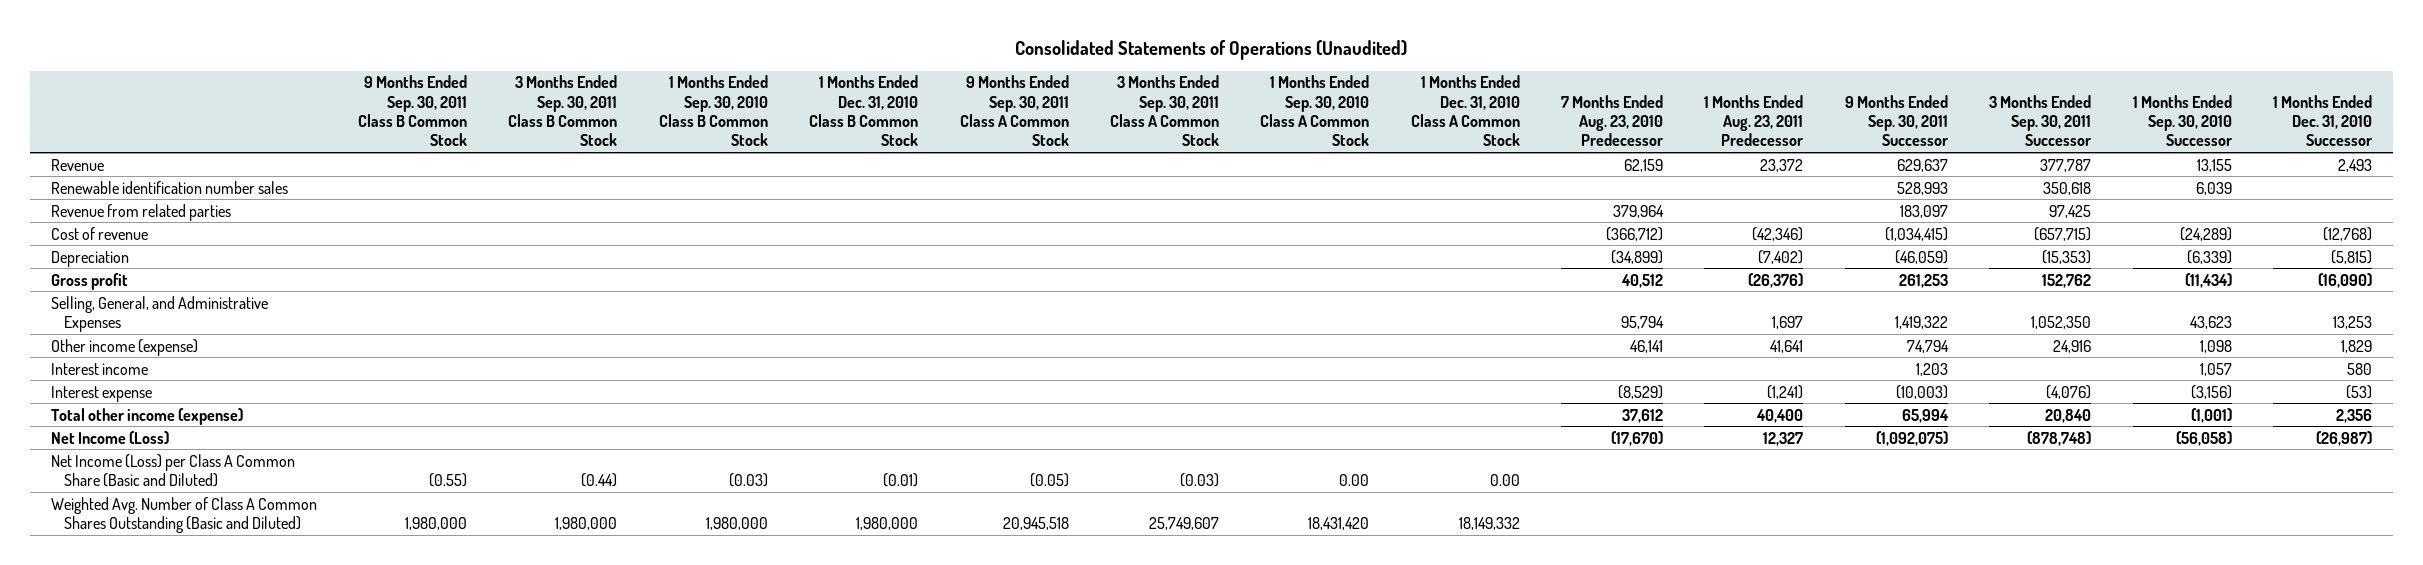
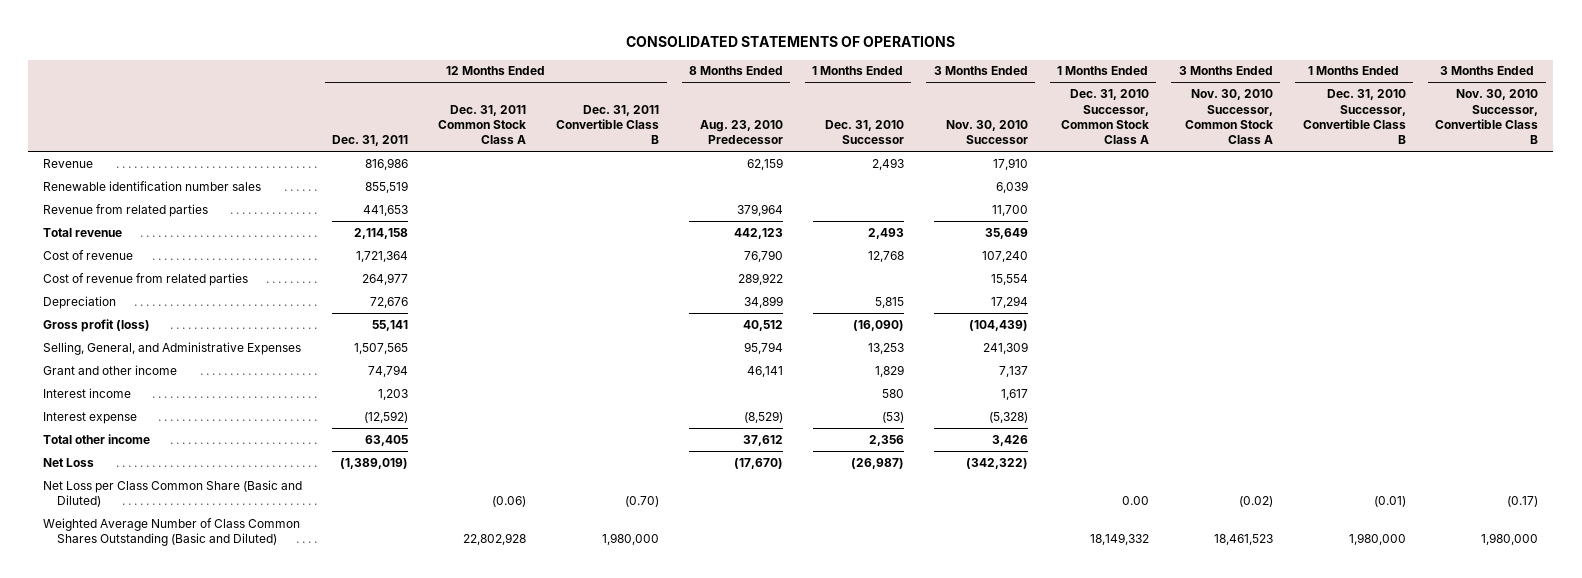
- Consolidated Statements of Operations (Unaudited)
+ CONSOLIDATED STATEMENTS OF OPERATIONS
- | 9 Months Ended Sep. 30, 2011 Class B Common Stock | 3 Months Ended Sep. 30, 2011 Class B Common Stock | 1 Months Ended Sep. 30, 2010 Class B Common Stock | 1 Months Ended Dec. 31, 2010 Class B Common Stock | 9 Months Ended Sep. 30, 2011 Class A Common Stock | 3 Months Ended Sep. 30, 2011 Class A Common Stock | 1 Months Ended Sep. 30, 2010 Class A Common Stock | 1 Months Ended Dec. 31, 2010 Class A Common Stock | 7 Months Ended Aug. 23, 2010 Predecessor | 1 Months Ended Aug. 23, 2011 Predecessor | 9 Months Ended Sep. 30, 2011 Successor | 3 Months Ended Sep. 30, 2011 Successor | 1 Months Ended Sep. 30, 2010 Successor | 1 Months Ended Dec. 31, 2010 Successor
+ | 12 Months Ended Dec. 31, 2011 | 12 Months Ended Dec. 31, 2011 Common Stock Class A | 12 Months Ended Dec. 31, 2011 Convertible Class B | 8 Months Ended Aug. 23, 2010 Predecessor | 1 Months Ended Dec. 31, 2010 Successor | 3 Months Ended Nov. 30, 2010 Successor | 1 Months Ended Dec. 31, 2010 Successor, Common Stock Class A | 3 Months Ended Nov. 30, 2010 Successor, Common Stock Class A | 1 Months Ended Dec. 31, 2010 Successor, Convertible Class B | 3 Months Ended Nov. 30, 2010 Successor, Convertible Class B
- Cost of revenue | | | | | | | | | (366,712) | (42,346) | (1,034,415) | (657,715) | (24,289) | (12,768)
- Depreciation | | | | | | | | | (34,899) | (7,402) | (46,059) | (15,353) | (6,339) | (5,815)
- Gross profit | | | | | | | | | 40,512 | (26,376) | 261,253 | 152,762 | (11,434) | (16,090)
+ Total revenue | 2,114,158 | | | 442,123 | 2,493 | 35,649 | | | |
+ Cost of revenue | 1,721,364 | | | 76,790 | 12,768 | 107,240 | | | |
+ Cost of revenue from related parties | 264,977 | | | 289,922 | | 15,554 | | | |
+ Depreciation | 72,676 | | | 34,899 | 5,815 | 17,294 | | | |
+ Gross profit (loss) | 55,141 | | | 40,512 | (16,090) | (104,439) | | | |
- Other income (expense) | | | | | | | | | 46,141 | 41,641 | 74,794 | 24,916 | 1,098 | 1,829
+ Grant and other income | 74,794 | | | 46,141 | 1,829 | 7,137 | | | |
- Total other income (expense) | | | | | | | | | 37,612 | 40,400 | 65,994 | 20,840 | (1,001) | 2,356
- Net Income (Loss) | | | | | | | | | (17,670) | 12,327 | (1,092,075) | (878,748) | (56,058) | (26,987)
- Net Income (Loss) per Class A Common Share (Basic and Diluted) | (0.55) | (0.44) | (0.03) | (0.01) | (0.05) | (0.03) | 0.00 | 0.00 | | | | | |
- Weighted Avg. Number of Class A Common Shares Outstanding (Basic and Diluted) | 1,980,000 | 1,980,000 | 1,980,000 | 1,980,000 | 20,945,518 | 25,749,607 | 18,431,420 | 18,149,332 | | | | | |
+ Total other income | 63,405 | | | 37,612 | 2,356 | 3,426 | | | |
+ Net Loss | (1,389,019) | | | (17,670) | (26,987) | (342,322) | | | |
+ Net Loss per Class Common Share (Basic and Diluted) | | (0.06) | (0.70) | | | | 0.00 | (0.02) | (0.01) | (0.17)
+ Weighted Average Number of Class Common Shares Outstanding (Basic and Diluted) | | 22,802,928 | 1,980,000 | | | | 18,149,332 | 18,461,523 | 1,980,000 | 1,980,000

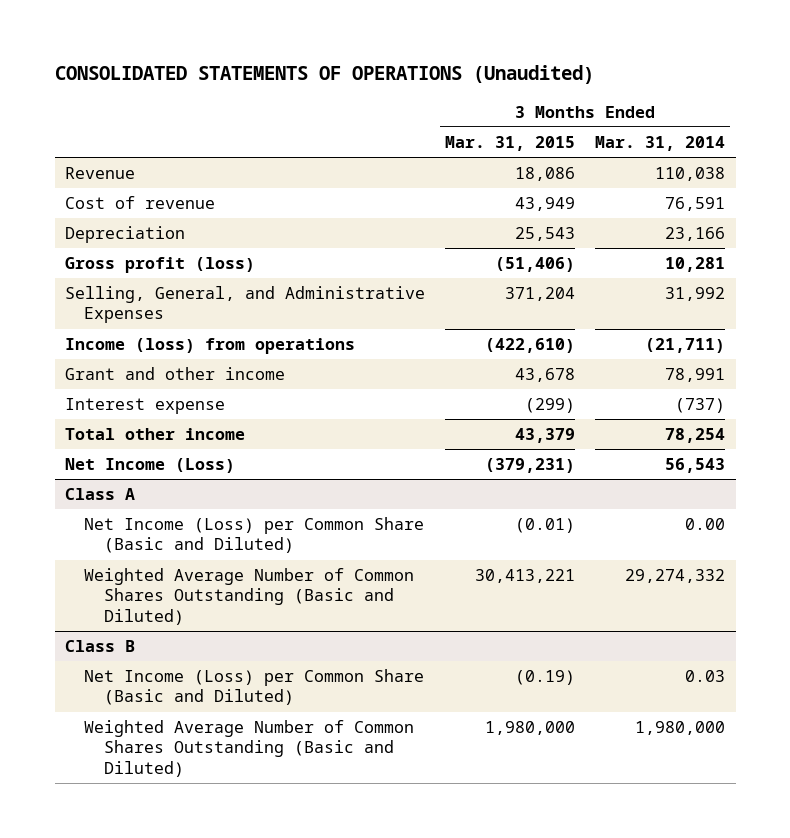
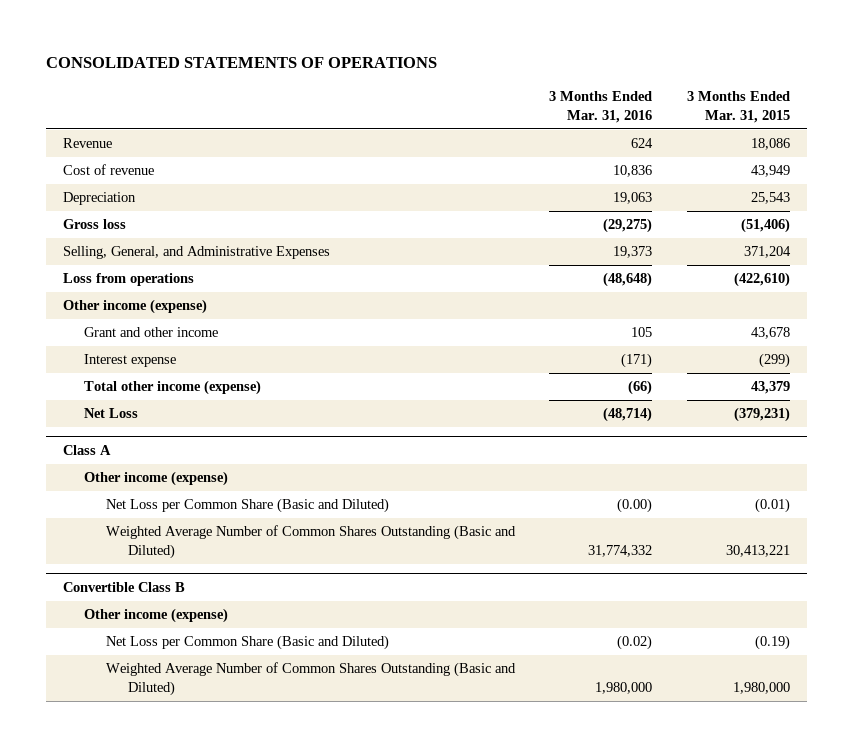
- CONSOLIDATED STATEMENTS OF OPERATIONS (Unaudited)
+ CONSOLIDATED STATEMENTS OF OPERATIONS
- | 3 Months Ended Mar. 31, 2015 | 3 Months Ended Mar. 31, 2014
+ | 3 Months Ended Mar. 31, 2016 | 3 Months Ended Mar. 31, 2015
- Gross profit (loss) | (51,406) | 10,281
+ Gross loss | (29,275) | (51,406)
- Income (loss) from operations | (422,610) | (21,711)
+ Loss from operations | (48,648) | (422,610)
+ Other income (expense)
- Total other income | 43,379 | 78,254
- Net Income (Loss) | (379,231) | 56,543
+ Total other income (expense) | (66) | 43,379
+ Net Loss | (48,714) | (379,231)
@ Class A
- Net Income (Loss) per Common Share (Basic and Diluted) | (0.01) | 0.00
+ Other income (expense)
+ Net Loss per Common Share (Basic and Diluted) | (0.00) | (0.01)
- Class B
- Net Income (Loss) per Common Share (Basic and Diluted) | (0.19) | 0.03
+ Convertible Class B
+ Other income (expense)
+ Net Loss per Common Share (Basic and Diluted) | (0.02) | (0.19)

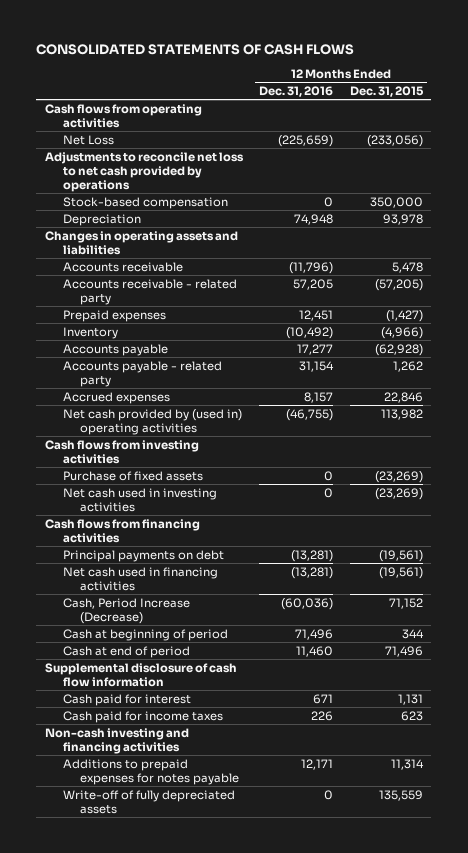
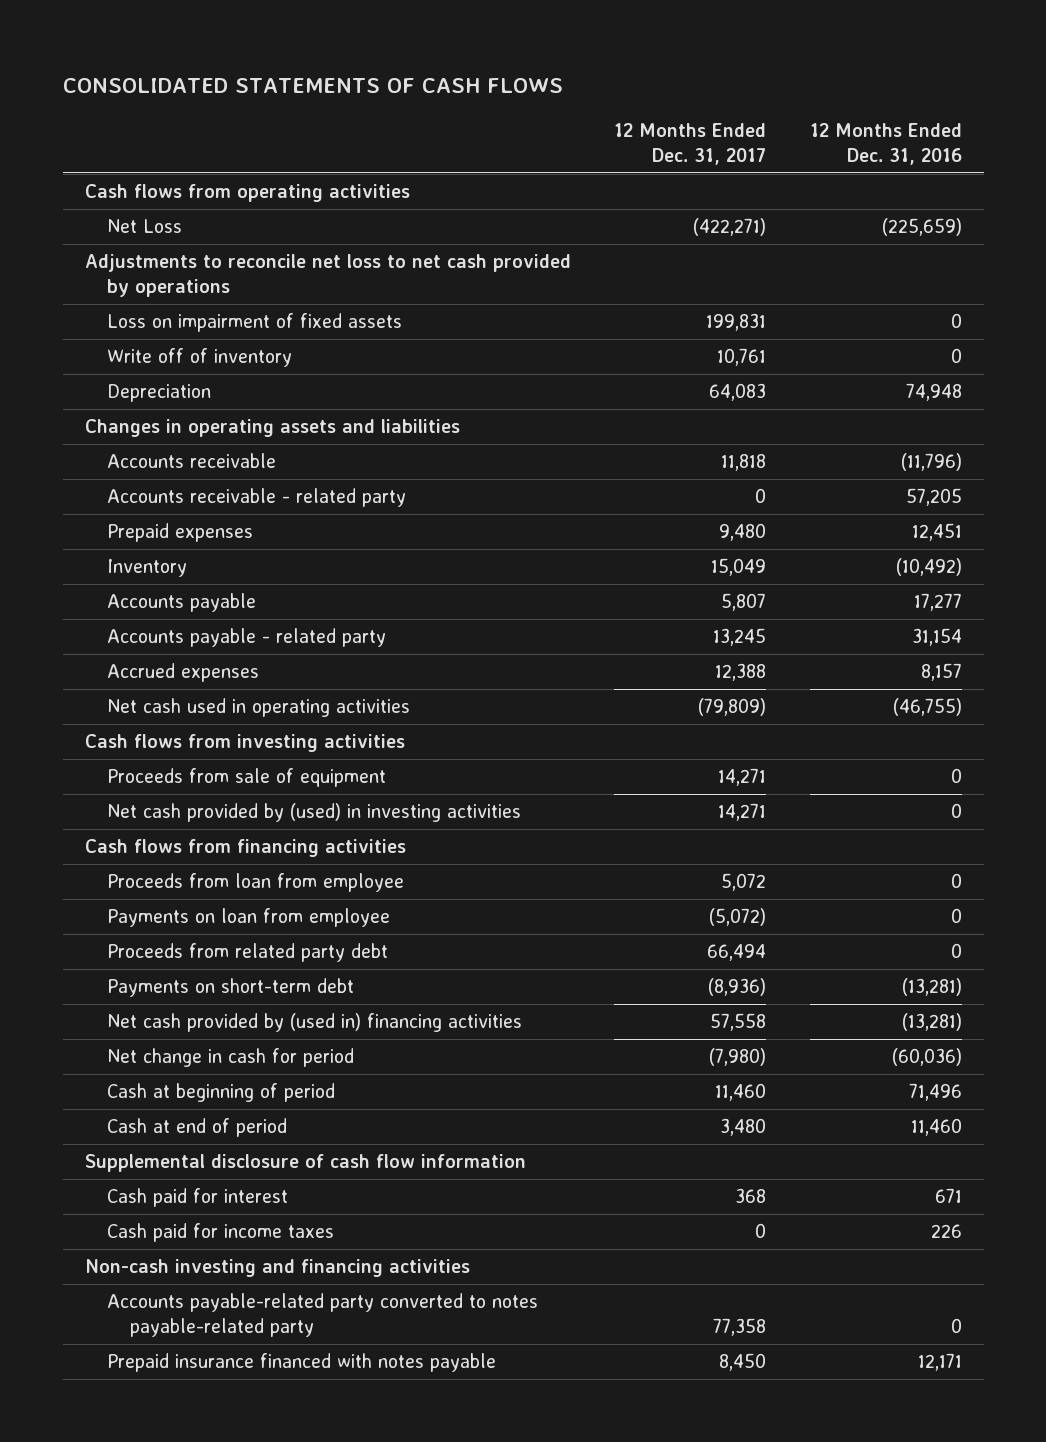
- | 12 Months Ended Dec. 31, 2016 | 12 Months Ended Dec. 31, 2015
+ | 12 Months Ended Dec. 31, 2017 | 12 Months Ended Dec. 31, 2016
- Stock-based compensation | 0 | 350,000
+ Loss on impairment of fixed assets | 199,831 | 0
+ Write off of inventory | 10,761 | 0
- Net cash provided by (used in) operating activities | (46,755) | 113,982
+ Net cash used in operating activities | (79,809) | (46,755)
- Purchase of fixed assets | 0 | (23,269)
- Net cash used in investing activities | 0 | (23,269)
+ Proceeds from sale of equipment | 14,271 | 0
+ Net cash provided by (used) in investing activities | 14,271 | 0
- Principal payments on debt | (13,281) | (19,561)
- Net cash used in financing activities | (13,281) | (19,561)
- Cash, Period Increase (Decrease) | (60,036) | 71,152
+ Proceeds from loan from employee | 5,072 | 0
+ Payments on loan from employee | (5,072) | 0
+ Proceeds from related party debt | 66,494 | 0
+ Payments on short-term debt | (8,936) | (13,281)
+ Net cash provided by (used in) financing activities | 57,558 | (13,281)
+ Net change in cash for period | (7,980) | (60,036)
- Additions to prepaid expenses for notes payable | 12,171 | 11,314
- Write-off of fully depreciated assets | 0 | 135,559
+ Accounts payable-related party converted to notes payable-related party | 77,358 | 0
+ Prepaid insurance financed with notes payable | 8,450 | 12,171

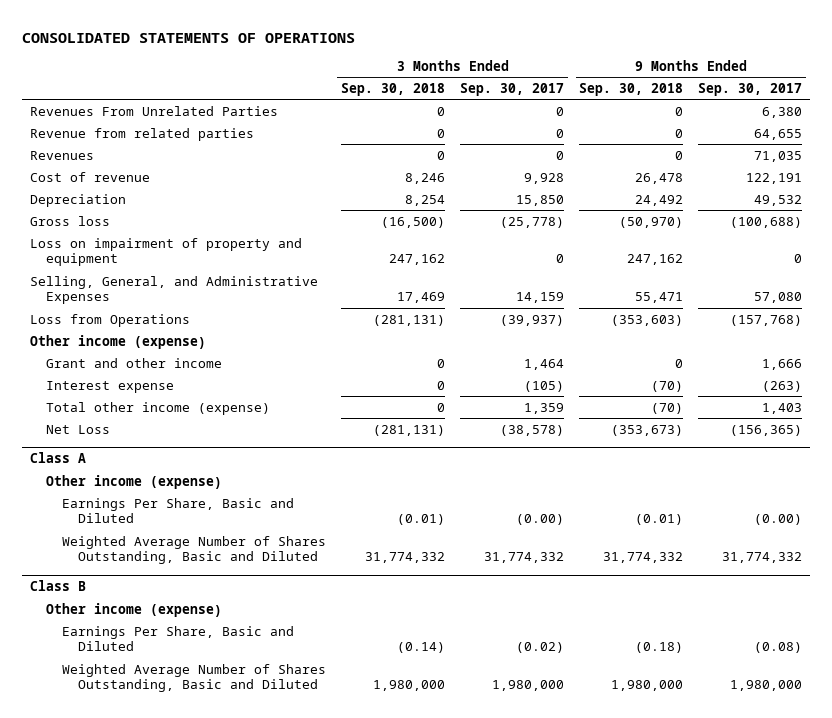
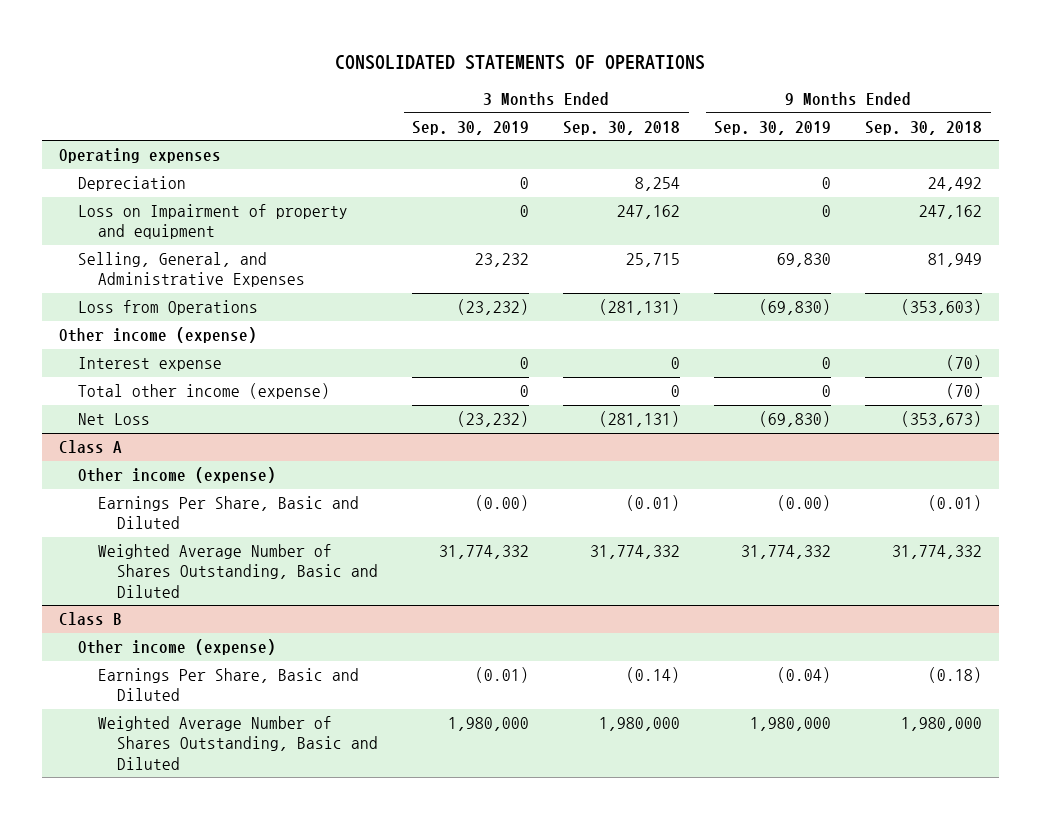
- | 3 Months Ended Sep. 30, 2018 | 3 Months Ended Sep. 30, 2017 | 9 Months Ended Sep. 30, 2018 | 9 Months Ended Sep. 30, 2017
+ | 3 Months Ended Sep. 30, 2019 | 3 Months Ended Sep. 30, 2018 | 9 Months Ended Sep. 30, 2019 | 9 Months Ended Sep. 30, 2018
- Revenues From Unrelated Parties | 0 | 0 | 0 | 6,380
- Revenue from related parties | 0 | 0 | 0 | 64,655
- Revenues | 0 | 0 | 0 | 71,035
- Cost of revenue | 8,246 | 9,928 | 26,478 | 122,191
+ Operating expenses
- Gross loss | (16,500) | (25,778) | (50,970) | (100,688)
- Loss on impairment of property and equipment | 247,162 | 0 | 247,162 | 0
- Selling, General, and Administrative Expenses | 17,469 | 14,159 | 55,471 | 57,080
+ Loss on Impairment of property and equipment | 0 | 247,162 | 0 | 247,162
+ Selling, General, and Administrative Expenses | 23,232 | 25,715 | 69,830 | 81,949
- Grant and other income | 0 | 1,464 | 0 | 1,666

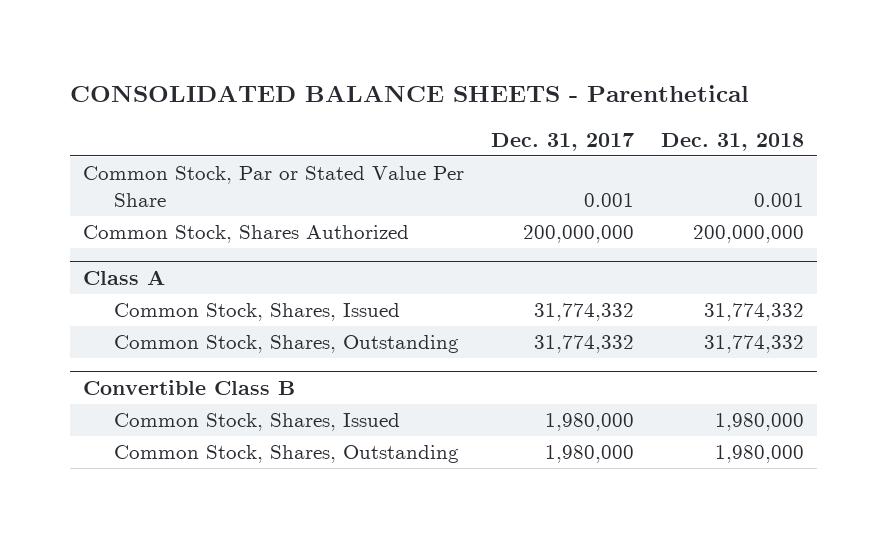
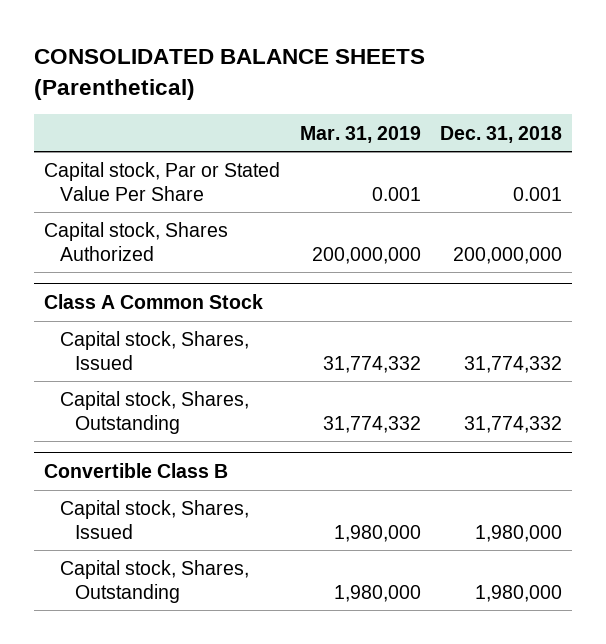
- CONSOLIDATED BALANCE SHEETS - Parenthetical
+ CONSOLIDATED BALANCE SHEETS (Parenthetical)
- | Dec. 31, 2017 | Dec. 31, 2018
+ | Mar. 31, 2019 | Dec. 31, 2018
- Common Stock, Par or Stated Value Per Share | 0.001 | 0.001
- Common Stock, Shares Authorized | 200,000,000 | 200,000,000
- Class A
- Common Stock, Shares, Issued | 31,774,332 | 31,774,332
- Common Stock, Shares, Outstanding | 31,774,332 | 31,774,332
+ Capital stock, Par or Stated Value Per Share | 0.001 | 0.001
+ Capital stock, Shares Authorized | 200,000,000 | 200,000,000
+ Class A Common Stock
+ Capital stock, Shares, Issued | 31,774,332 | 31,774,332
+ Capital stock, Shares, Outstanding | 31,774,332 | 31,774,332
@ Convertible Class B
- Common Stock, Shares, Issued | 1,980,000 | 1,980,000
- Common Stock, Shares, Outstanding | 1,980,000 | 1,980,000
+ Capital stock, Shares, Issued | 1,980,000 | 1,980,000
+ Capital stock, Shares, Outstanding | 1,980,000 | 1,980,000

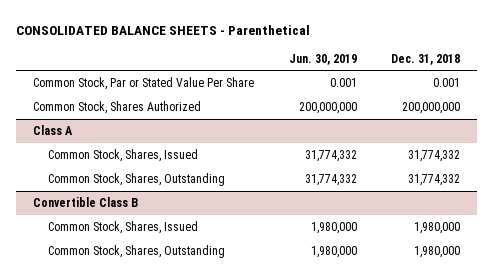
- CONSOLIDATED BALANCE SHEETS (Parenthetical)
+ CONSOLIDATED BALANCE SHEETS - Parenthetical
- | Mar. 31, 2019 | Dec. 31, 2018
+ | Jun. 30, 2019 | Dec. 31, 2018
- Capital stock, Par or Stated Value Per Share | 0.001 | 0.001
- Capital stock, Shares Authorized | 200,000,000 | 200,000,000
- Class A Common Stock
- Capital stock, Shares, Issued | 31,774,332 | 31,774,332
- Capital stock, Shares, Outstanding | 31,774,332 | 31,774,332
+ Common Stock, Par or Stated Value Per Share | 0.001 | 0.001
+ Common Stock, Shares Authorized | 200,000,000 | 200,000,000
+ Class A
+ Common Stock, Shares, Issued | 31,774,332 | 31,774,332
+ Common Stock, Shares, Outstanding | 31,774,332 | 31,774,332
@ Convertible Class B
- Capital stock, Shares, Issued | 1,980,000 | 1,980,000
- Capital stock, Shares, Outstanding | 1,980,000 | 1,980,000
+ Common Stock, Shares, Issued | 1,980,000 | 1,980,000
+ Common Stock, Shares, Outstanding | 1,980,000 | 1,980,000

